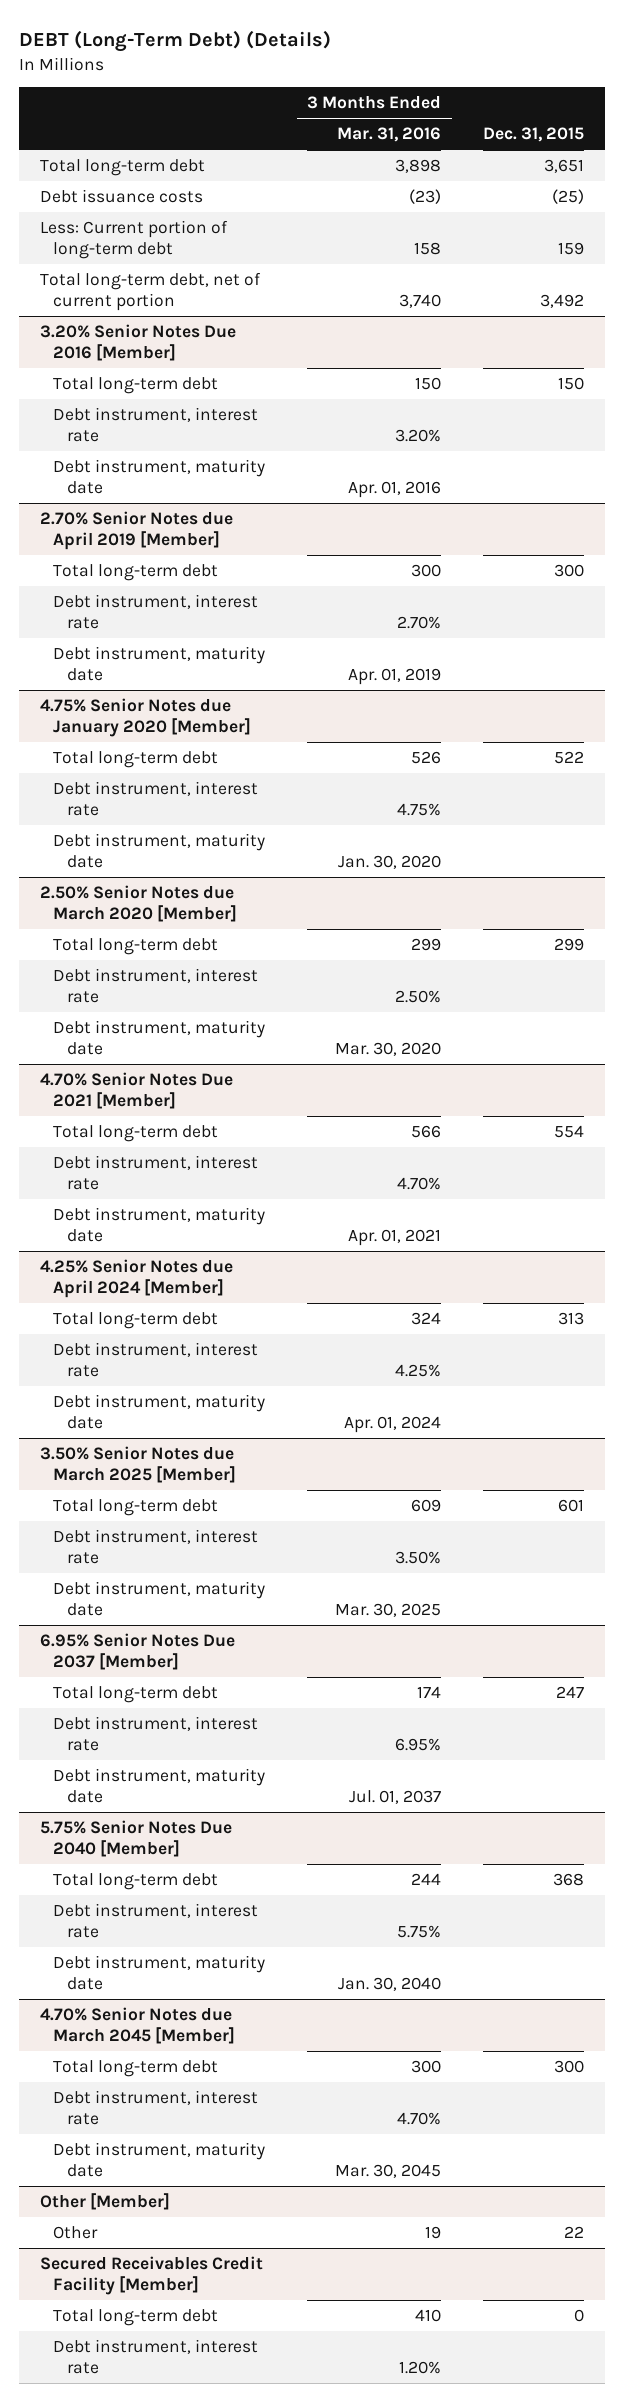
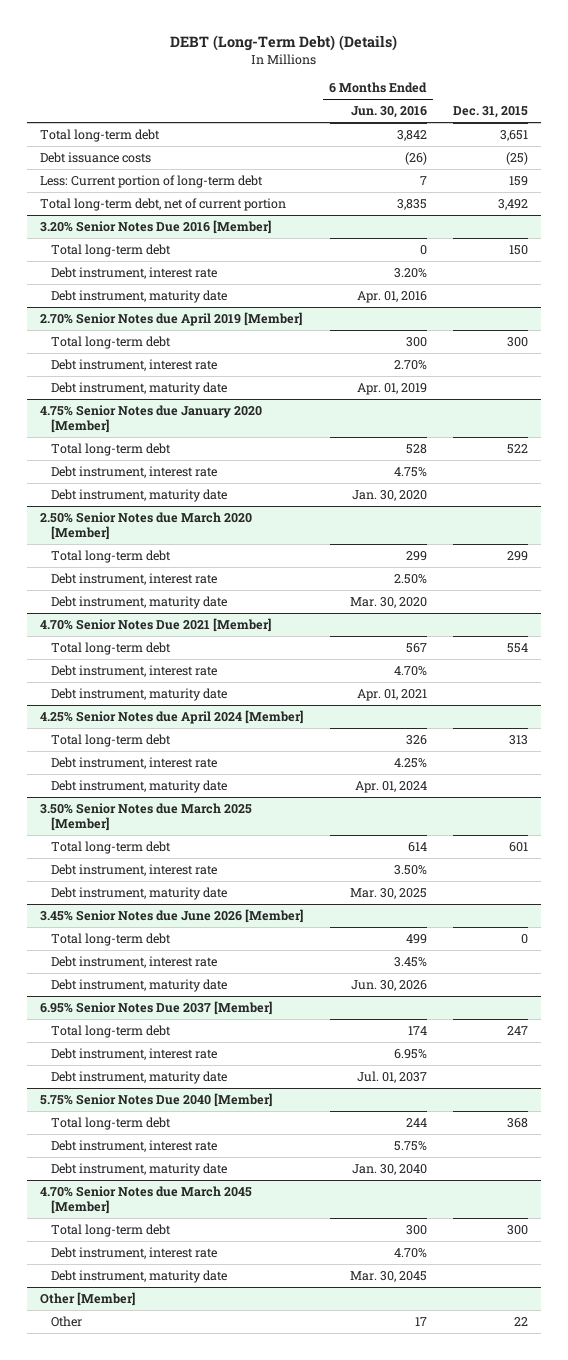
- | 3 Months Ended Mar. 31, 2016 | Dec. 31, 2015
+ | 6 Months Ended Jun. 30, 2016 | Dec. 31, 2015
+ 3.45% Senior Notes due June 2026 [Member]
+ Total long-term debt | 499 | 0
+ Debt instrument, interest rate | 3.45% |
+ Debt instrument, maturity date | Jun. 30, 2026 |
- Secured Receivables Credit Facility [Member]
- Total long-term debt | 410 | 0
- Debt instrument, interest rate | 1.20% |

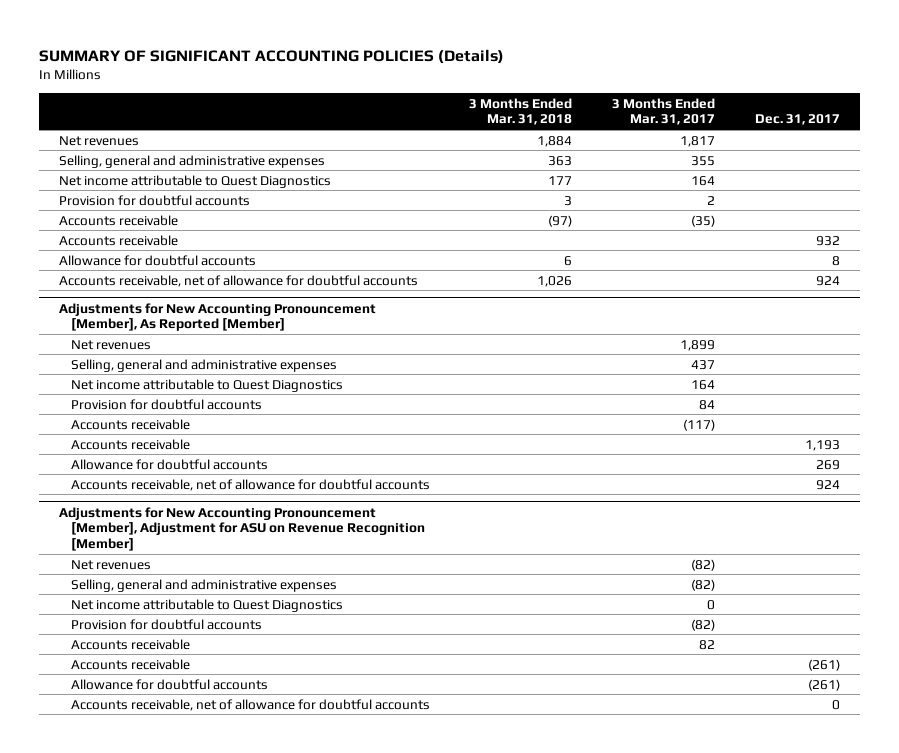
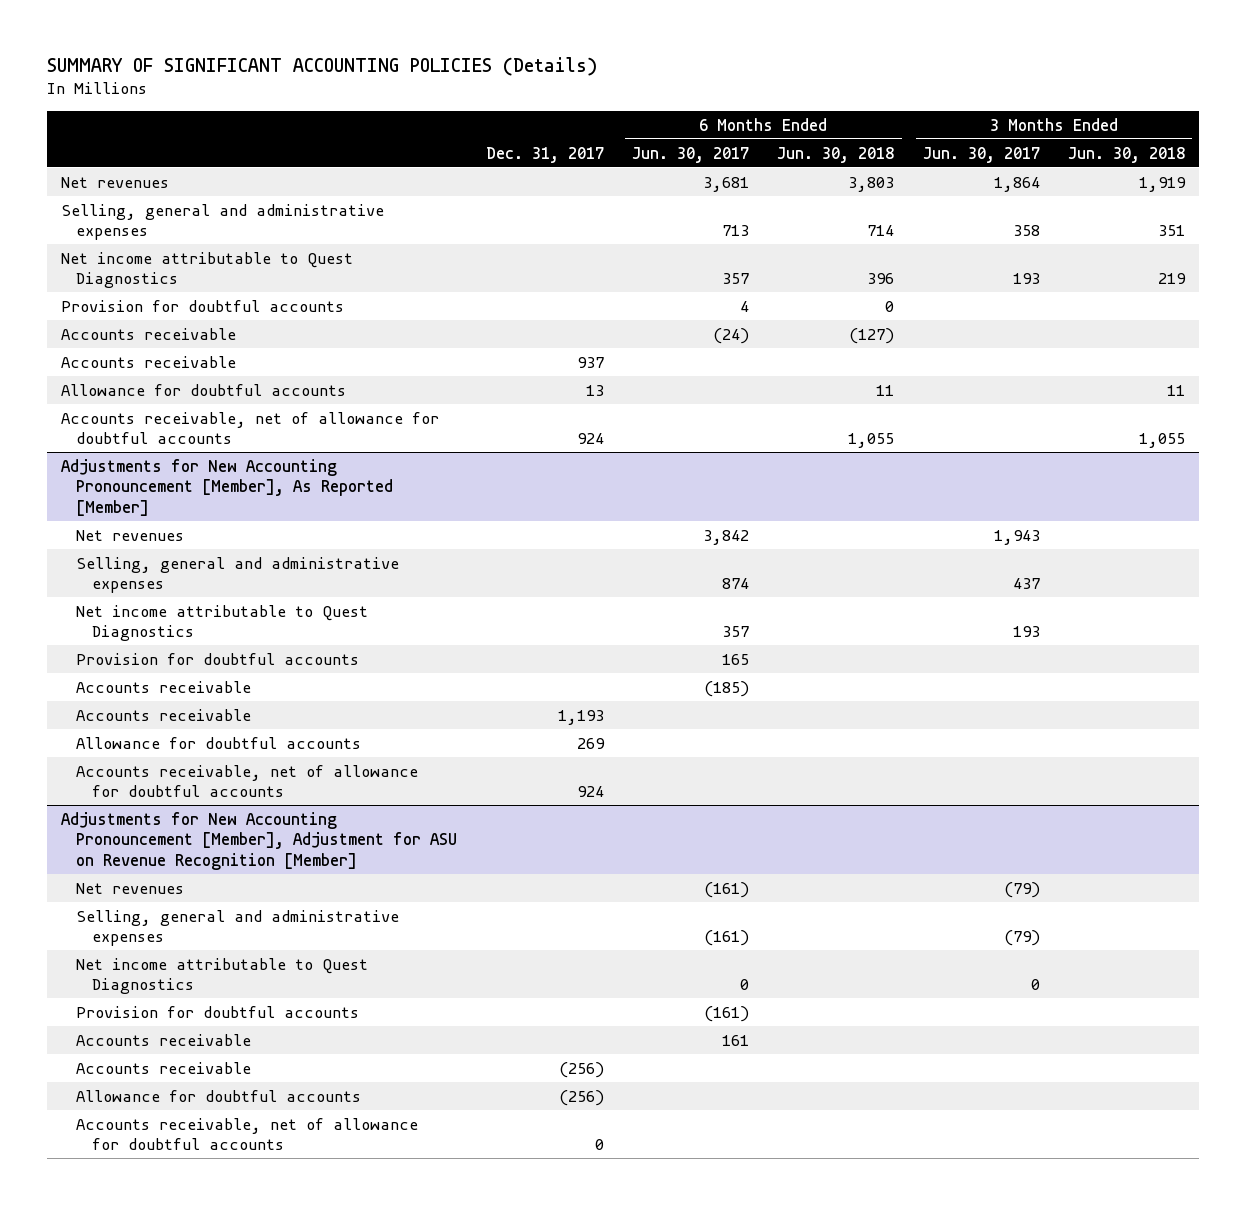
- | 3 Months Ended Mar. 31, 2018 | 3 Months Ended Mar. 31, 2017 | Dec. 31, 2017
+ | Dec. 31, 2017 | 6 Months Ended Jun. 30, 2017 | 6 Months Ended Jun. 30, 2018 | 3 Months Ended Jun. 30, 2017 | 3 Months Ended Jun. 30, 2018
- Accounts receivable | | | 932
- Allowance for doubtful accounts | 6 | | 8
+ Accounts receivable | 937 | | | |
+ Allowance for doubtful accounts | 13 | | 11 | | 11
@ Adjustments for New Accounting Pronouncement [Member], Adjustment for ASU on Revenue Recognition [Member]
- Accounts receivable | | | (261)
- Allowance for doubtful accounts | | | (261)
+ Accounts receivable | (256) | | | |
+ Allowance for doubtful accounts | (256) | | | |

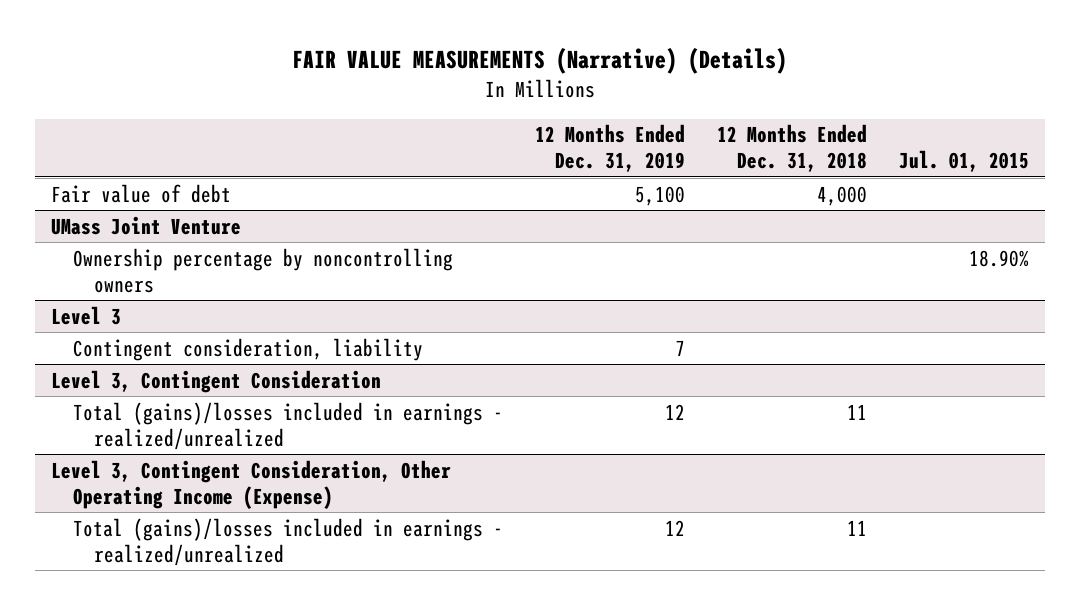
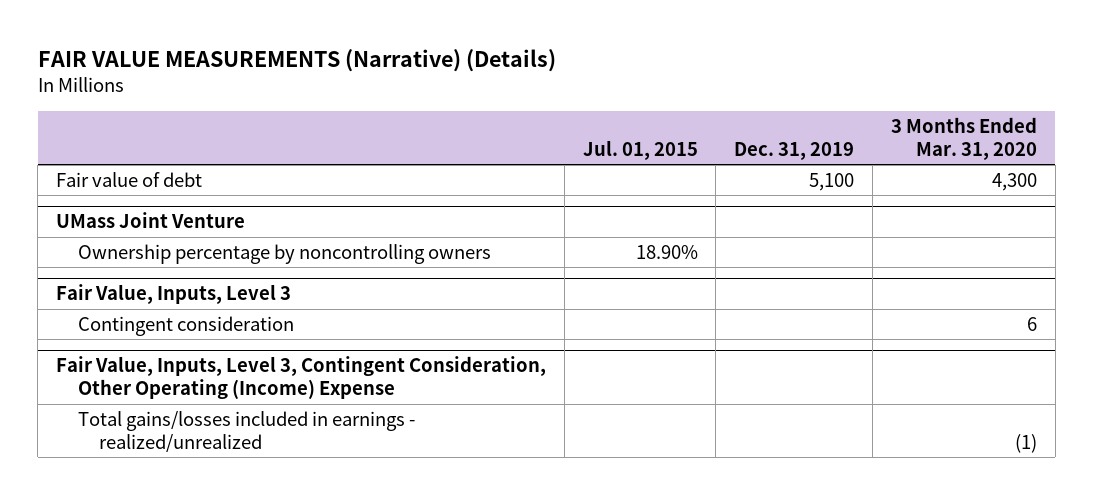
- | 12 Months Ended Dec. 31, 2019 | 12 Months Ended Dec. 31, 2018 | Jul. 01, 2015
+ | Jul. 01, 2015 | Dec. 31, 2019 | 3 Months Ended Mar. 31, 2020
- Level 3
- Contingent consideration, liability | 7 | |
- Level 3, Contingent Consideration
- Total (gains)/losses included in earnings - realized/unrealized | 12 | 11 |
- Level 3, Contingent Consideration, Other Operating Income (Expense)
- Total (gains)/losses included in earnings - realized/unrealized | 12 | 11 |
+ Fair Value, Inputs, Level 3
+ Contingent consideration | | | 6
+ Fair Value, Inputs, Level 3, Contingent Consideration, Other Operating (Income) Expense
+ Total gains/losses included in earnings - realized/unrealized | | | (1)

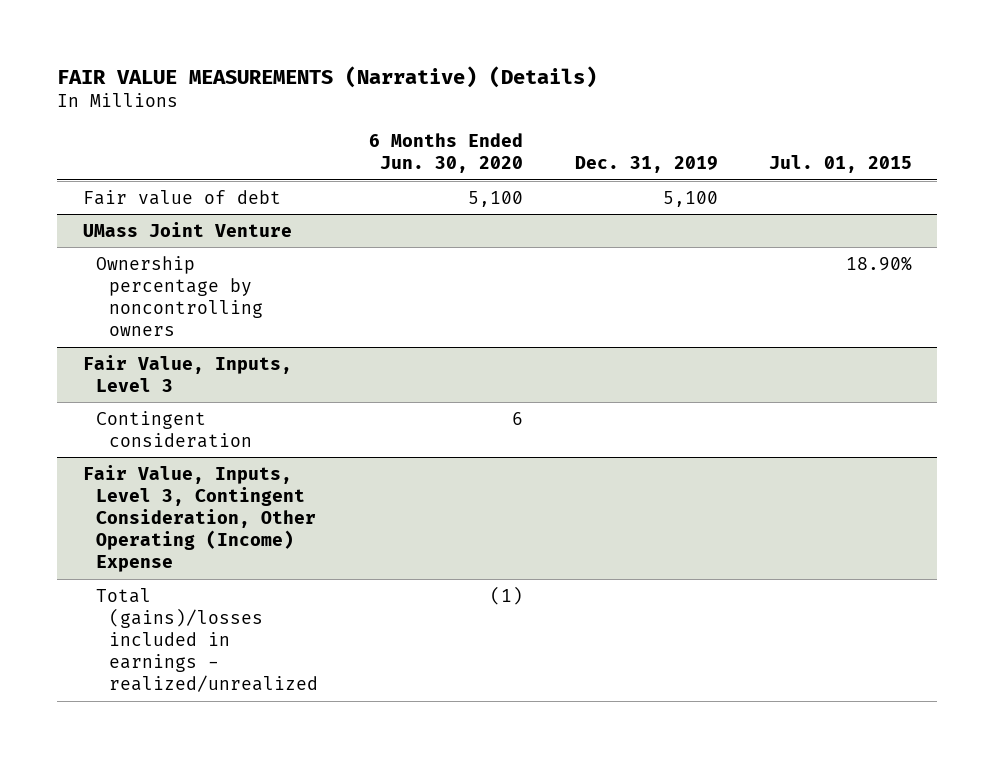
- | Jul. 01, 2015 | Dec. 31, 2019 | 3 Months Ended Mar. 31, 2020
+ | 6 Months Ended Jun. 30, 2020 | Dec. 31, 2019 | Jul. 01, 2015
@ Fair Value, Inputs, Level 3, Contingent Consideration, Other Operating (Income) Expense
- Total gains/losses included in earnings - realized/unrealized | | | (1)
+ Total (gains)/losses included in earnings - realized/unrealized | (1) | |

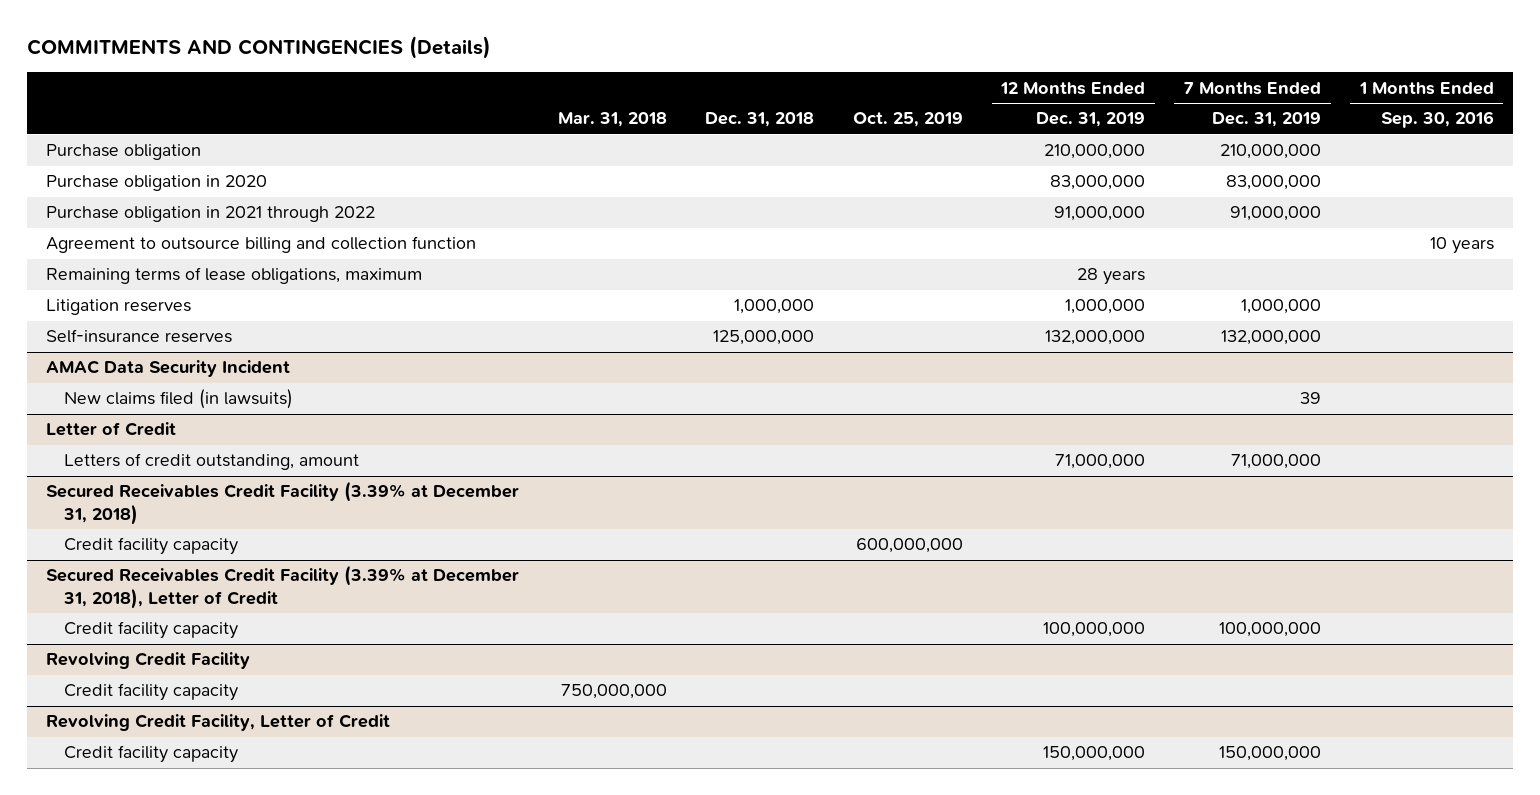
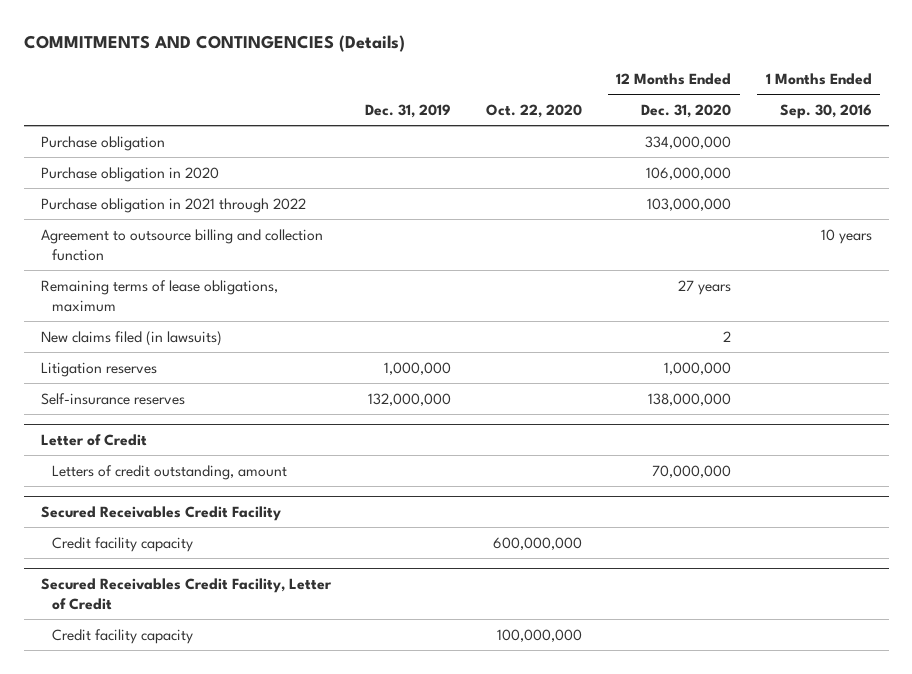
- | Mar. 31, 2018 | Dec. 31, 2018 | Oct. 25, 2019 | 12 Months Ended Dec. 31, 2019 | 7 Months Ended Dec. 31, 2019 | 1 Months Ended Sep. 30, 2016
+ | Dec. 31, 2019 | Oct. 22, 2020 | 12 Months Ended Dec. 31, 2020 | 1 Months Ended Sep. 30, 2016
+ New claims filed (in lawsuits) | | | 2 |
- AMAC Data Security Incident
- New claims filed (in lawsuits) | | | | | 39 |
- Secured Receivables Credit Facility (3.39% at December 31, 2018)
+ Secured Receivables Credit Facility
- Secured Receivables Credit Facility (3.39% at December 31, 2018), Letter of Credit
- Credit facility capacity | | | | 100,000,000 | 100,000,000 |
- Revolving Credit Facility
- Credit facility capacity | 750,000,000 | | | | |
- Revolving Credit Facility, Letter of Credit
+ Secured Receivables Credit Facility, Letter of Credit

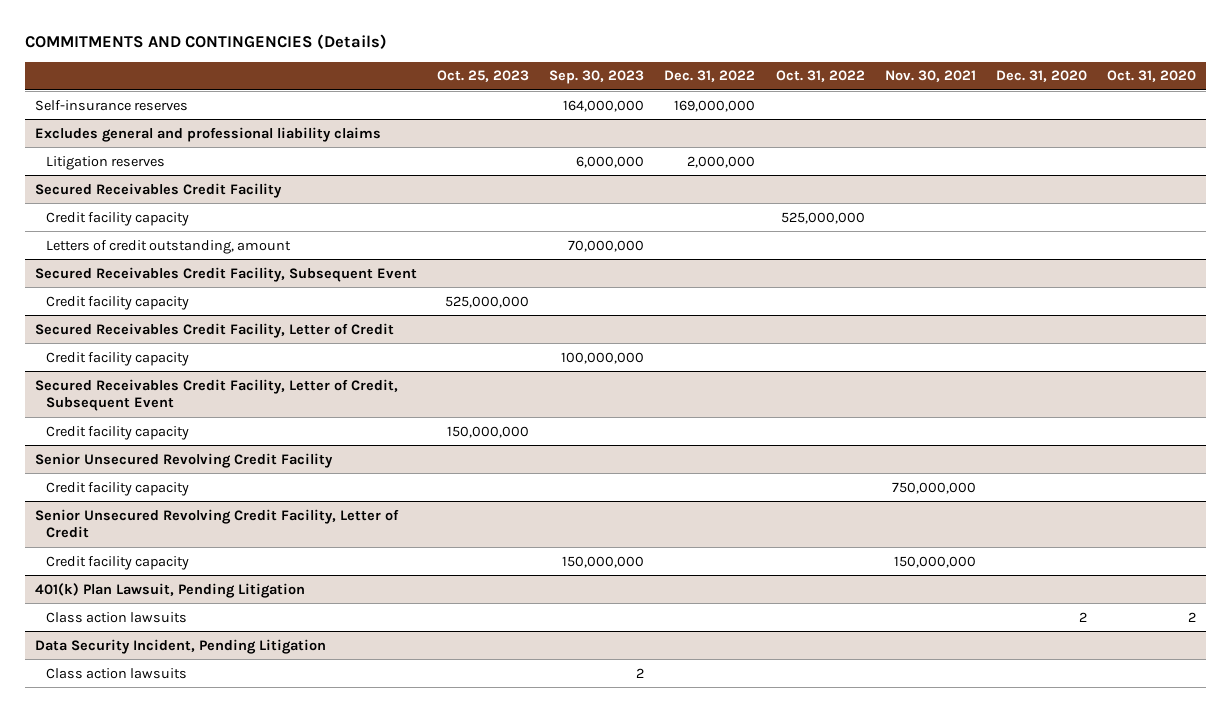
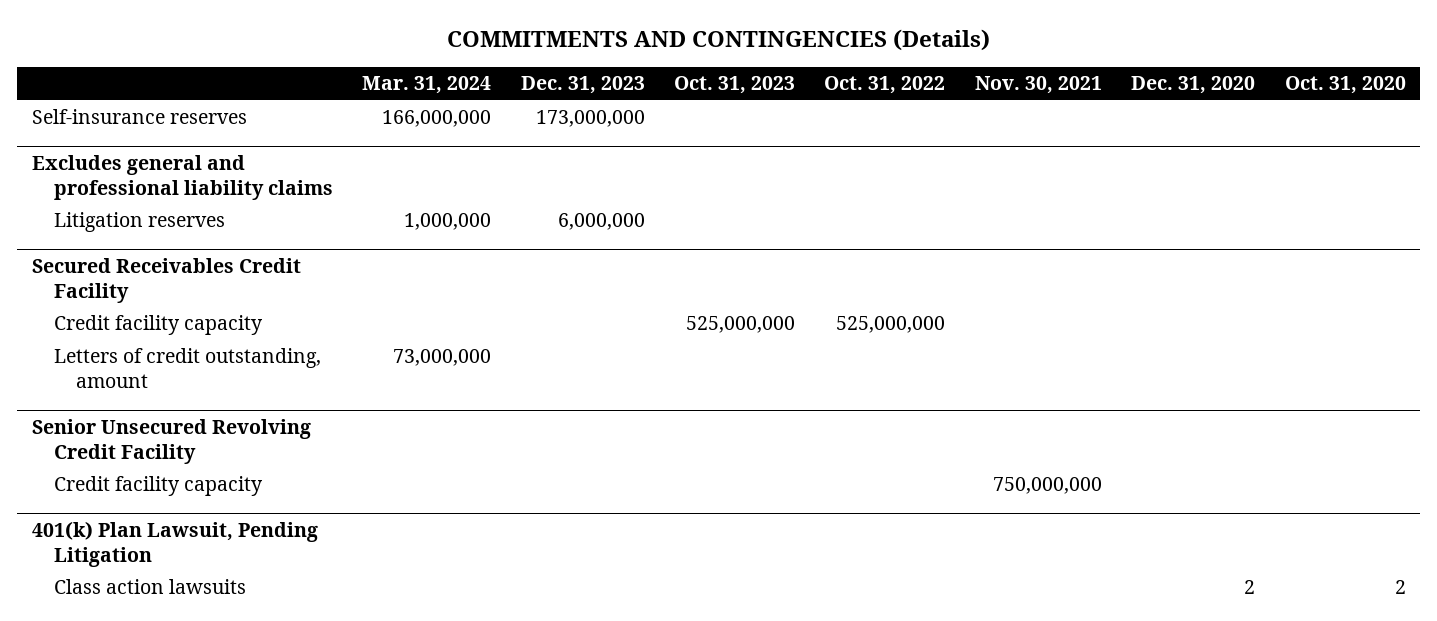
- | Oct. 25, 2023 | Sep. 30, 2023 | Dec. 31, 2022 | Oct. 31, 2022 | Nov. 30, 2021 | Dec. 31, 2020 | Oct. 31, 2020
+ | Mar. 31, 2024 | Dec. 31, 2023 | Oct. 31, 2023 | Oct. 31, 2022 | Nov. 30, 2021 | Dec. 31, 2020 | Oct. 31, 2020
- Secured Receivables Credit Facility, Subsequent Event
- Credit facility capacity | 525,000,000 | | | | | |
- Secured Receivables Credit Facility, Letter of Credit
- Credit facility capacity | | 100,000,000 | | | | |
- Secured Receivables Credit Facility, Letter of Credit, Subsequent Event
- Credit facility capacity | 150,000,000 | | | | | |
- Senior Unsecured Revolving Credit Facility, Letter of Credit
- Credit facility capacity | | 150,000,000 | | | 150,000,000 | |
- Data Security Incident, Pending Litigation
- Class action lawsuits | | 2 | | | | |

